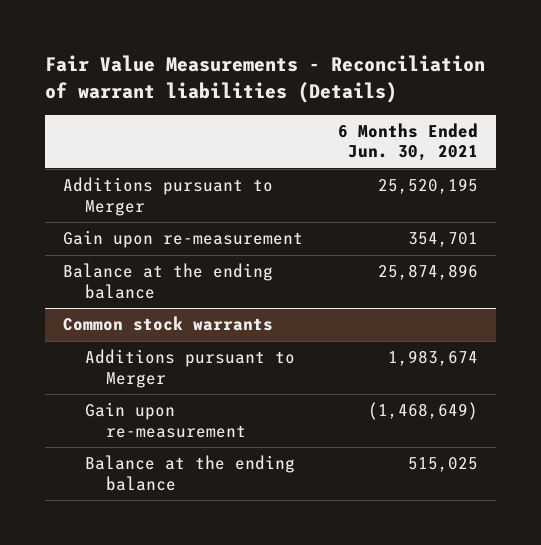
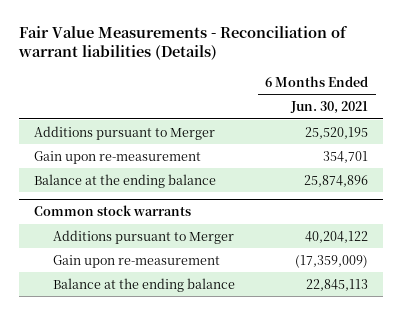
@ Common stock warrants
- Additions pursuant to Merger | 1,983,674
- Gain upon re-measurement | (1,468,649)
- Balance at the ending balance | 515,025
+ Additions pursuant to Merger | 40,204,122
+ Gain upon re-measurement | (17,359,009)
+ Balance at the ending balance | 22,845,113

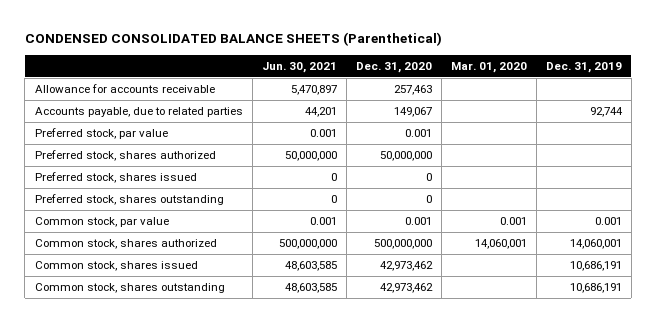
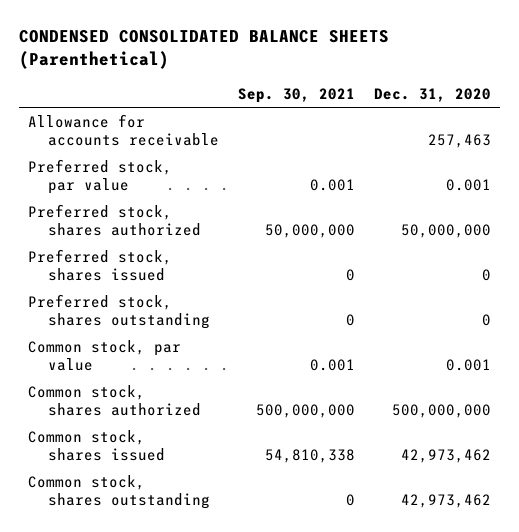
- | Jun. 30, 2021 | Dec. 31, 2020 | Mar. 01, 2020 | Dec. 31, 2019
+ | Sep. 30, 2021 | Dec. 31, 2020
- Accounts payable, due to related parties | 44,201 | 149,067 | | 92,744

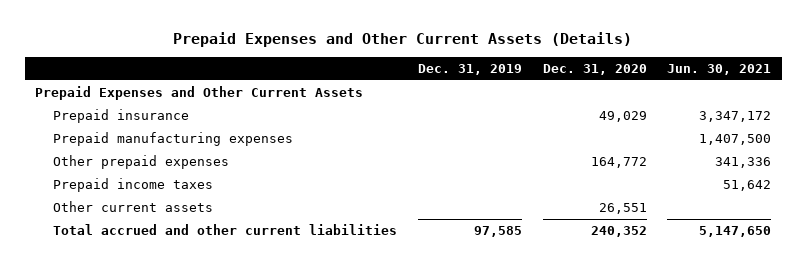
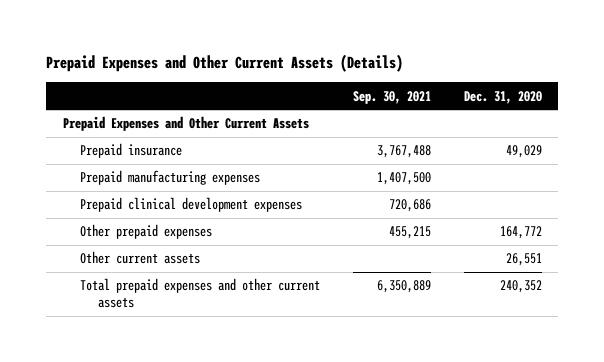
- | Dec. 31, 2019 | Dec. 31, 2020 | Jun. 30, 2021
+ | Sep. 30, 2021 | Dec. 31, 2020
+ Prepaid clinical development expenses | 720,686 |
- Prepaid income taxes | | | 51,642
- Total accrued and other current liabilities | 97,585 | 240,352 | 5,147,650
+ Total prepaid expenses and other current assets | 6,350,889 | 240,352

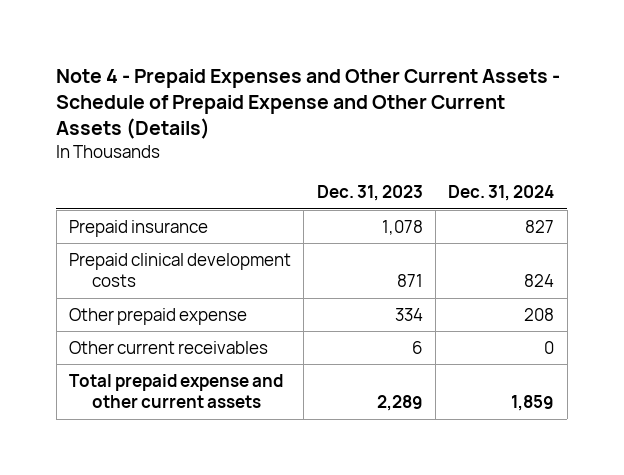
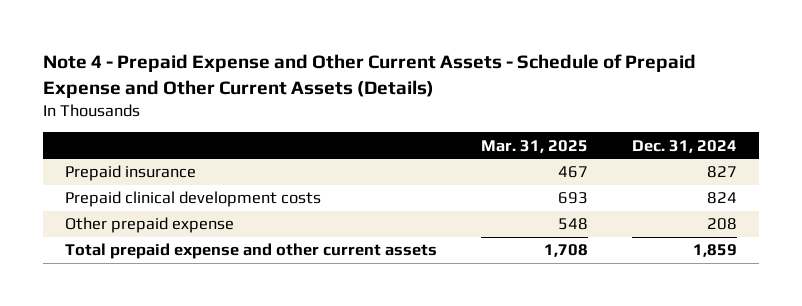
- Note 4 - Prepaid Expenses and Other Current Assets - Schedule of Prepaid Expense and Other Current Assets (Details)
+ Note 4 - Prepaid Expense and Other Current Assets - Schedule of Prepaid Expense and Other Current Assets (Details)
- | Dec. 31, 2023 | Dec. 31, 2024
+ | Mar. 31, 2025 | Dec. 31, 2024
- Other current receivables | 6 | 0

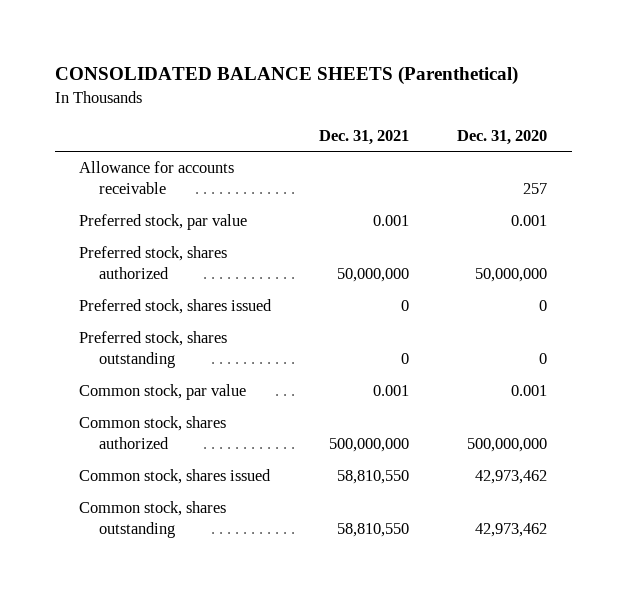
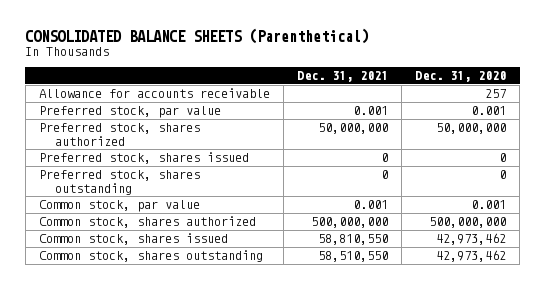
- Common stock, shares outstanding | 58,810,550 | 42,973,462
+ Common stock, shares outstanding | 58,510,550 | 42,973,462

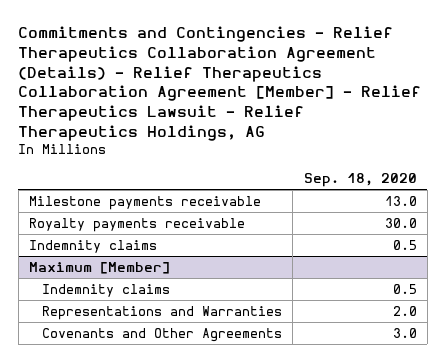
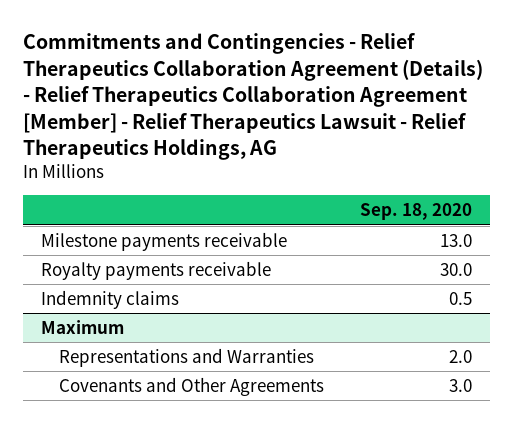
- Maximum [Member]
- Indemnity claims | 0.5
+ Maximum

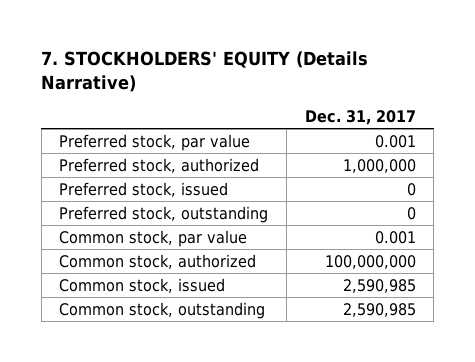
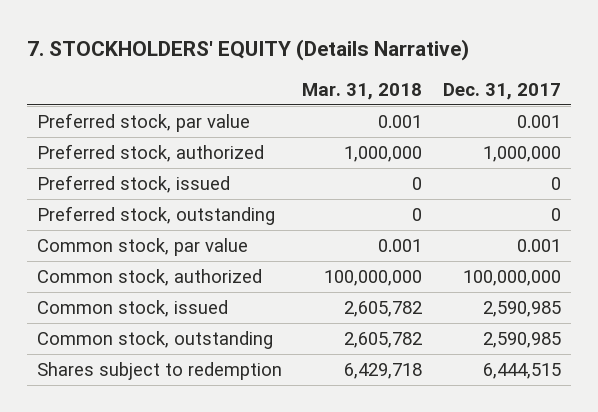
- | Dec. 31, 2017
+ | Mar. 31, 2018 | Dec. 31, 2017
+ Shares subject to redemption | 6,429,718 | 6,444,515

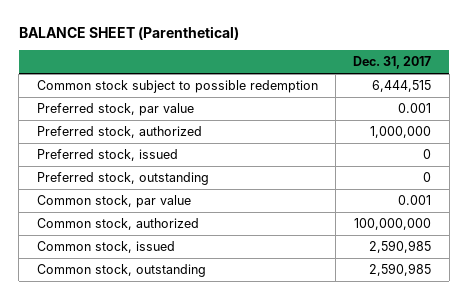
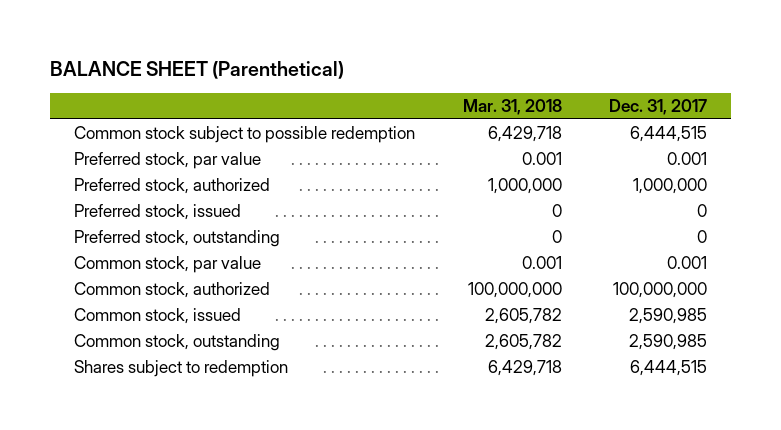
- | Dec. 31, 2017
+ | Mar. 31, 2018 | Dec. 31, 2017
+ Shares subject to redemption | 6,429,718 | 6,444,515

